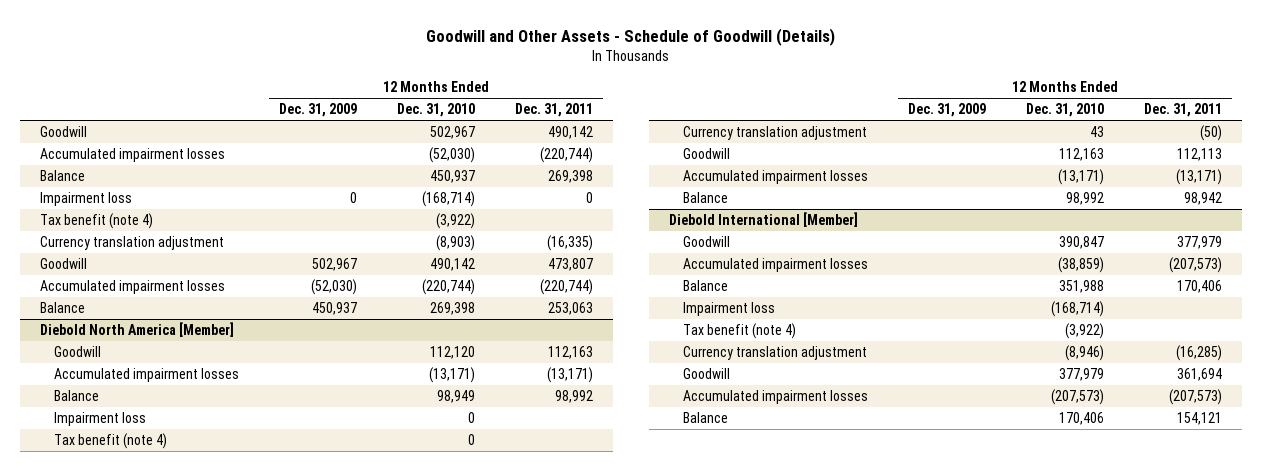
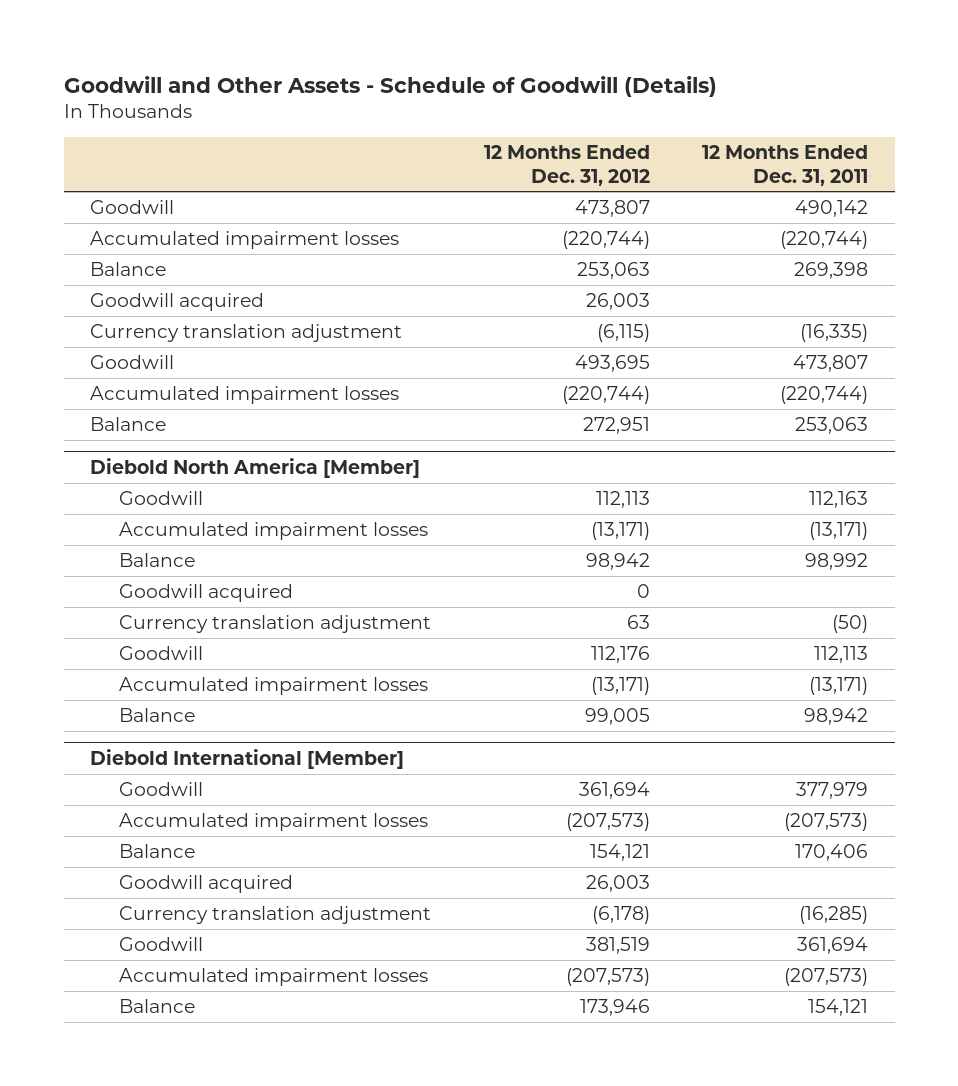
- | 12 Months Ended Dec. 31, 2009 | 12 Months Ended Dec. 31, 2010 | 12 Months Ended Dec. 31, 2011
+ | 12 Months Ended Dec. 31, 2012 | 12 Months Ended Dec. 31, 2011
- Impairment loss | 0 | (168,714) | 0
- Tax benefit (note 4) | | (3,922) |
+ Goodwill acquired | 26,003 |
@ Diebold North America [Member]
- Impairment loss | | 0 |
- Tax benefit (note 4) | | 0 |
+ Goodwill acquired | 0 |
@ Diebold International [Member]
- Impairment loss | | (168,714) |
- Tax benefit (note 4) | | (3,922) |
+ Goodwill acquired | 26,003 |

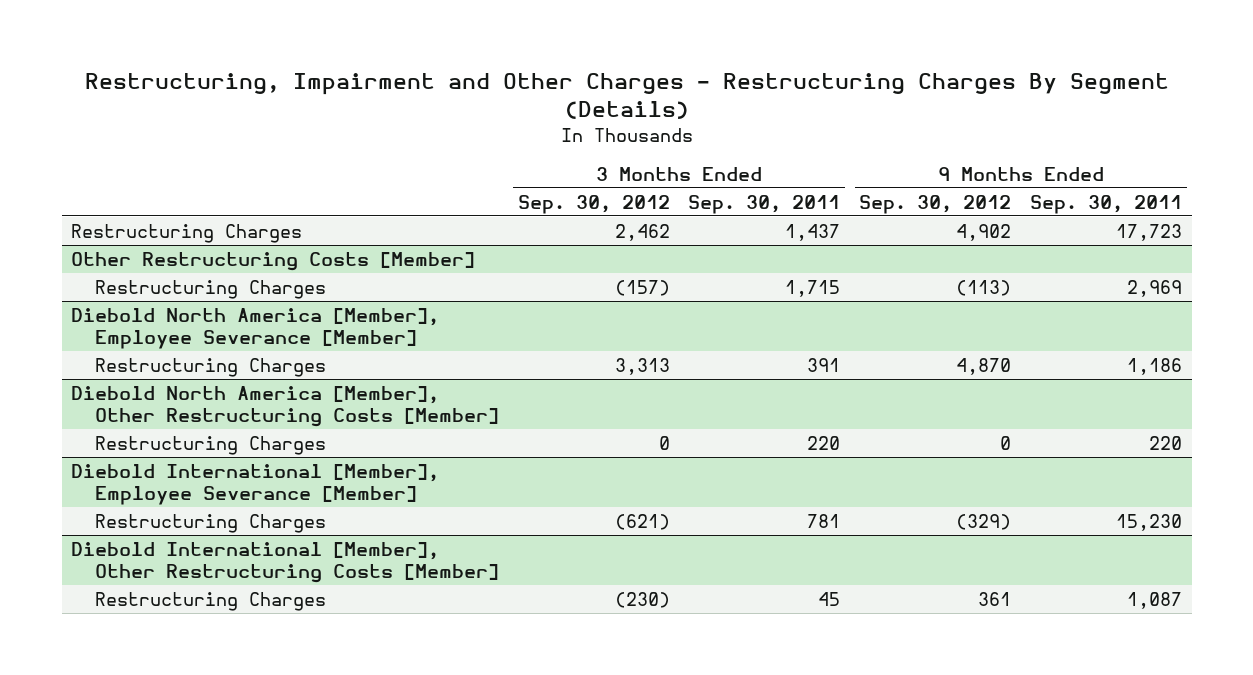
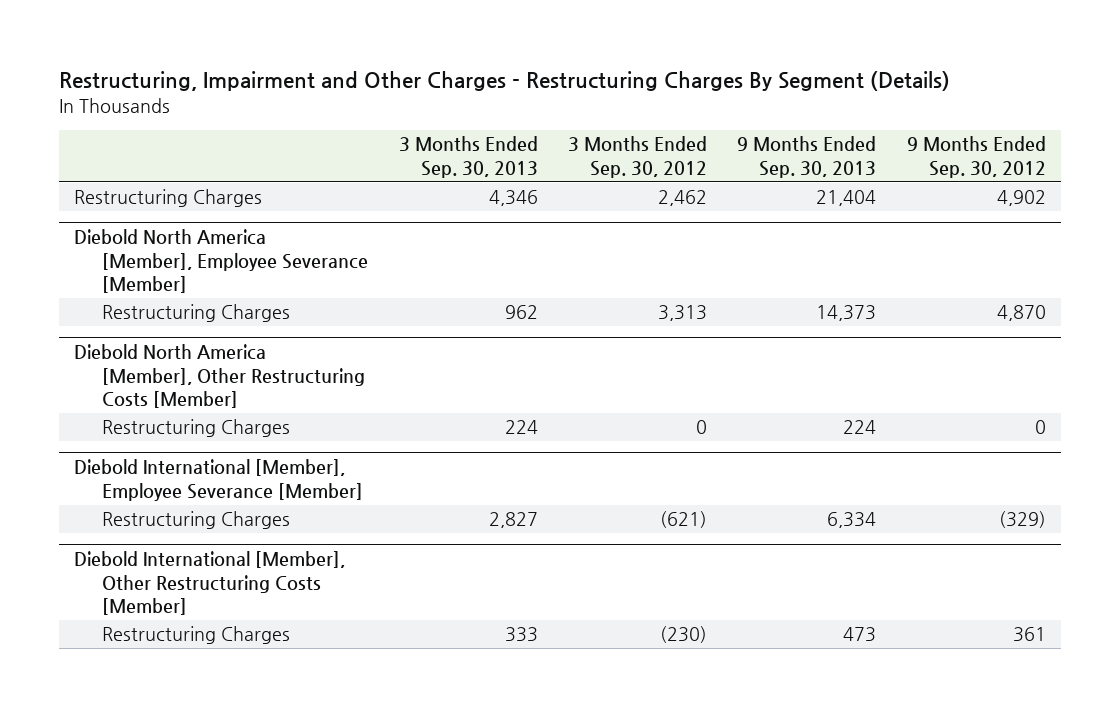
- | 3 Months Ended Sep. 30, 2012 | 3 Months Ended Sep. 30, 2011 | 9 Months Ended Sep. 30, 2012 | 9 Months Ended Sep. 30, 2011
+ | 3 Months Ended Sep. 30, 2013 | 3 Months Ended Sep. 30, 2012 | 9 Months Ended Sep. 30, 2013 | 9 Months Ended Sep. 30, 2012
- Other Restructuring Costs [Member]
- Restructuring Charges | (157) | 1,715 | (113) | 2,969

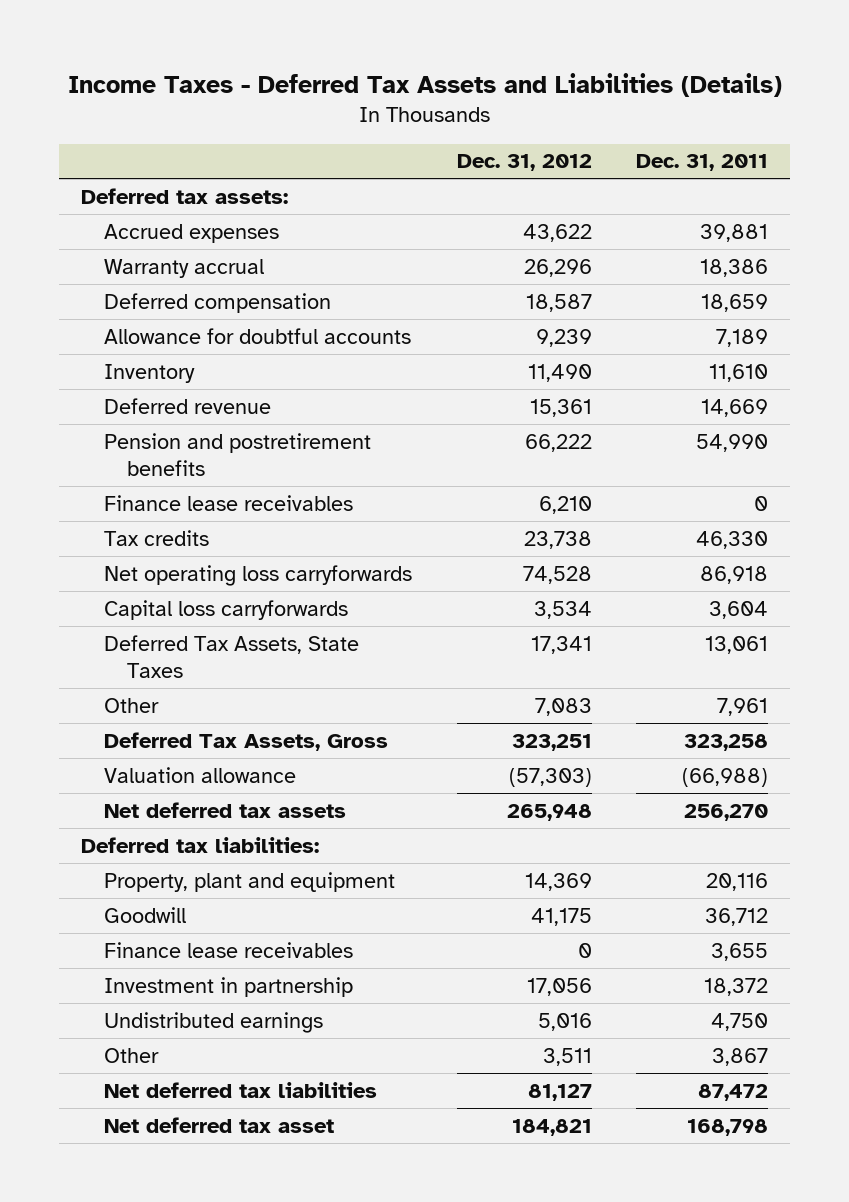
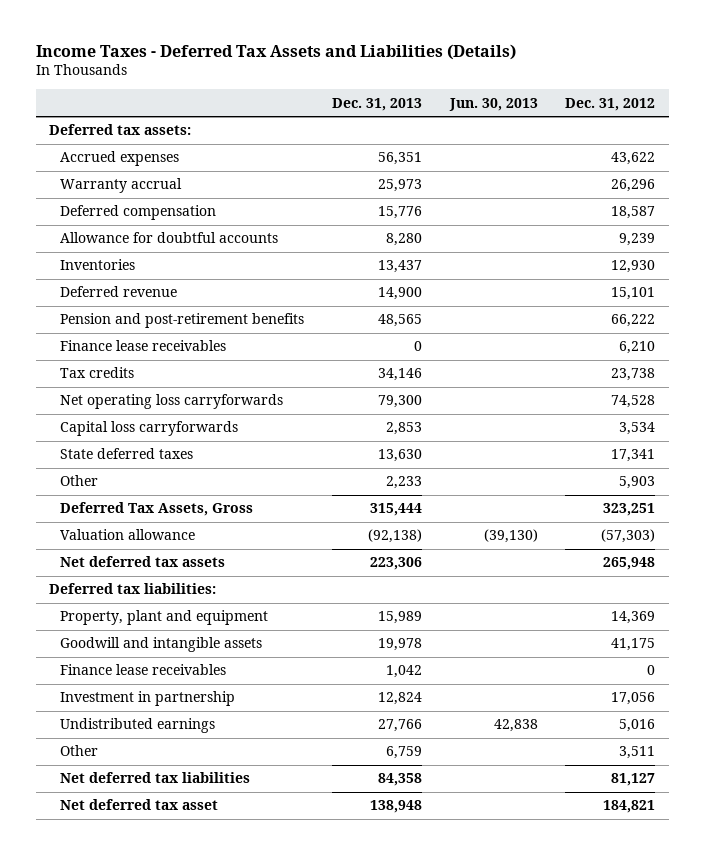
- | Dec. 31, 2012 | Dec. 31, 2011
+ | Dec. 31, 2013 | Jun. 30, 2013 | Dec. 31, 2012
- Inventory | 11,490 | 11,610
- Deferred revenue | 15,361 | 14,669
- Pension and postretirement benefits | 66,222 | 54,990
+ Inventories | 13,437 | | 12,930
+ Deferred revenue | 14,900 | | 15,101
+ Pension and post-retirement benefits | 48,565 | | 66,222
- Deferred Tax Assets, State Taxes | 17,341 | 13,061
- Other | 7,083 | 7,961
+ State deferred taxes | 13,630 | | 17,341
+ Other | 2,233 | | 5,903
- Goodwill | 41,175 | 36,712
+ Goodwill and intangible assets | 19,978 | | 41,175

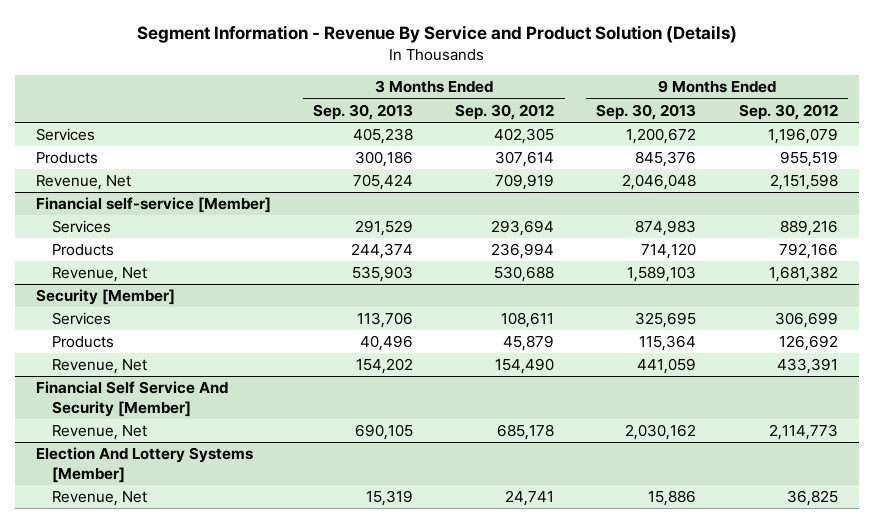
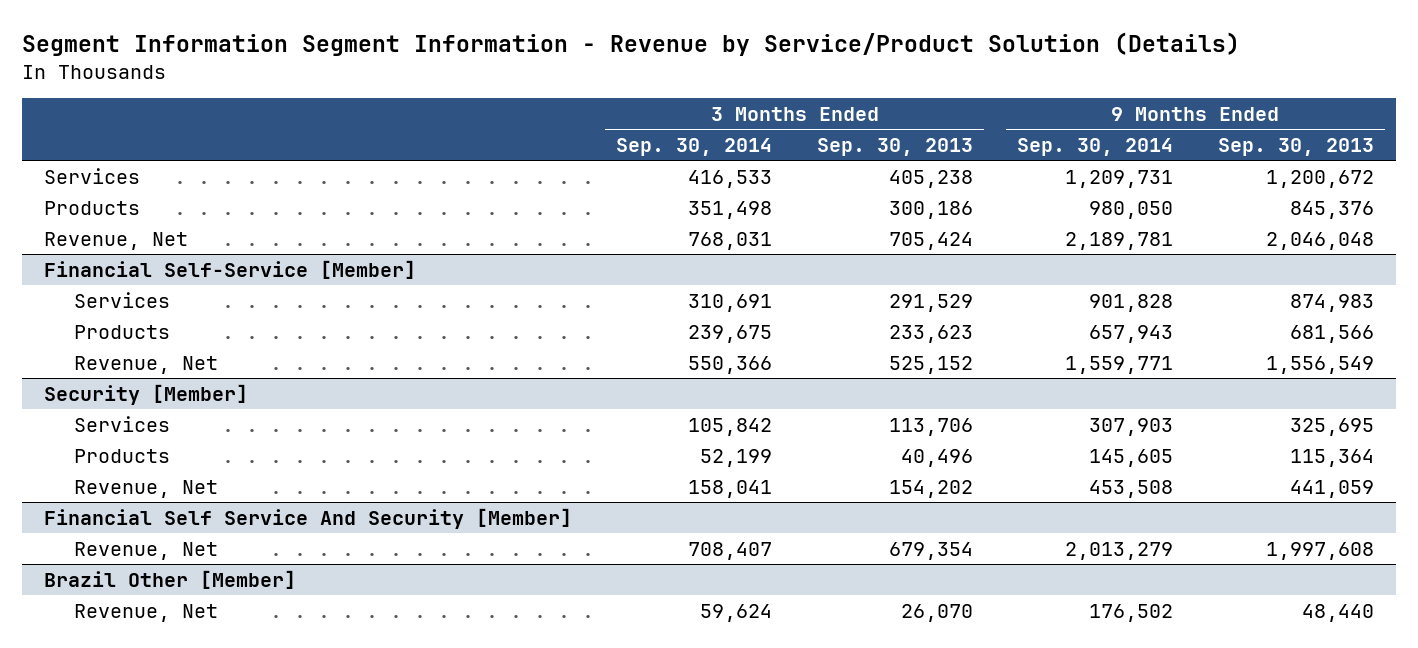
- Segment Information - Revenue By Service and Product Solution (Details)
+ Segment Information Segment Information - Revenue by Service/Product Solution (Details)
- | 3 Months Ended Sep. 30, 2013 | 3 Months Ended Sep. 30, 2012 | 9 Months Ended Sep. 30, 2013 | 9 Months Ended Sep. 30, 2012
+ | 3 Months Ended Sep. 30, 2014 | 3 Months Ended Sep. 30, 2013 | 9 Months Ended Sep. 30, 2014 | 9 Months Ended Sep. 30, 2013
- Financial self-service [Member]
+ Financial Self-Service [Member]
- Products | 244,374 | 236,994 | 714,120 | 792,166
- Revenue, Net | 535,903 | 530,688 | 1,589,103 | 1,681,382
+ Products | 239,675 | 233,623 | 657,943 | 681,566
+ Revenue, Net | 550,366 | 525,152 | 1,559,771 | 1,556,549
@ Financial Self Service And Security [Member]
- Revenue, Net | 690,105 | 685,178 | 2,030,162 | 2,114,773
- Election And Lottery Systems [Member]
- Revenue, Net | 15,319 | 24,741 | 15,886 | 36,825
@ Financial Self Service And Security [Member]
+ Revenue, Net | 708,407 | 679,354 | 2,013,279 | 1,997,608
+ Brazil Other [Member]
+ Revenue, Net | 59,624 | 26,070 | 176,502 | 48,440

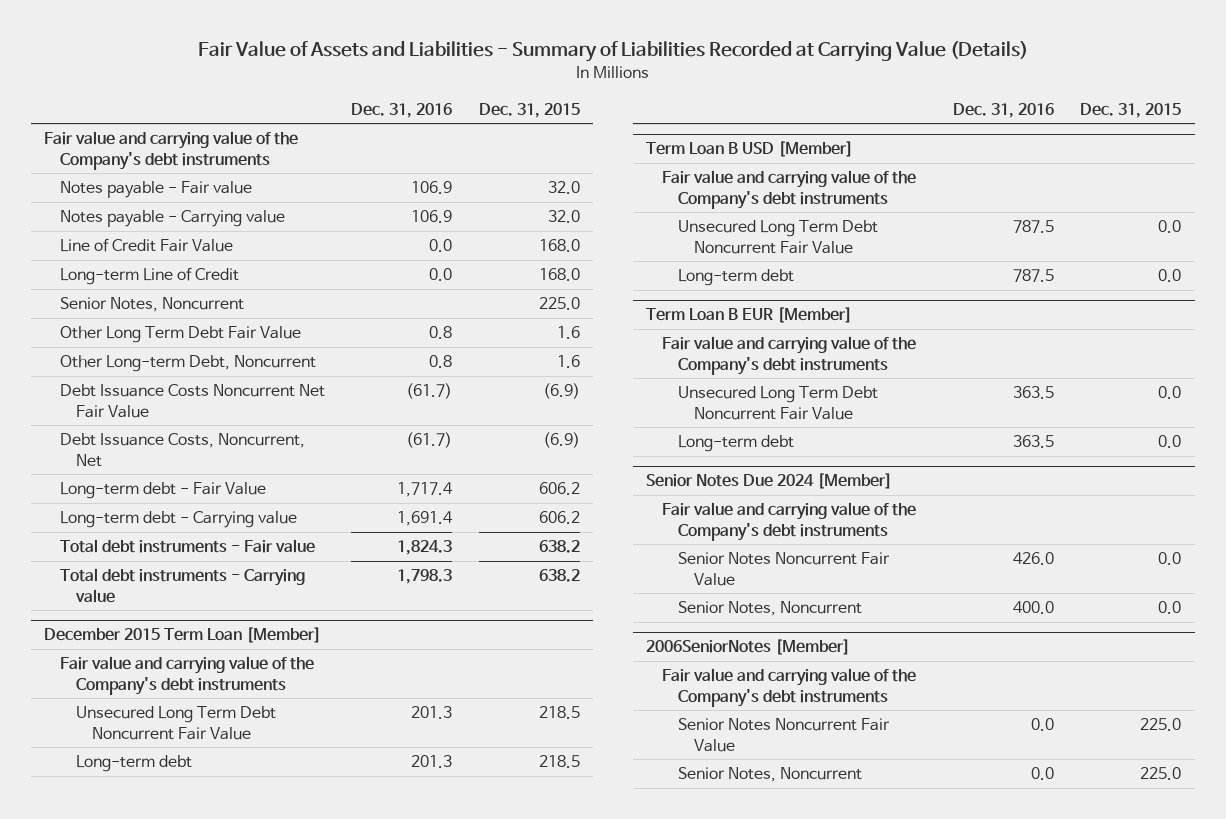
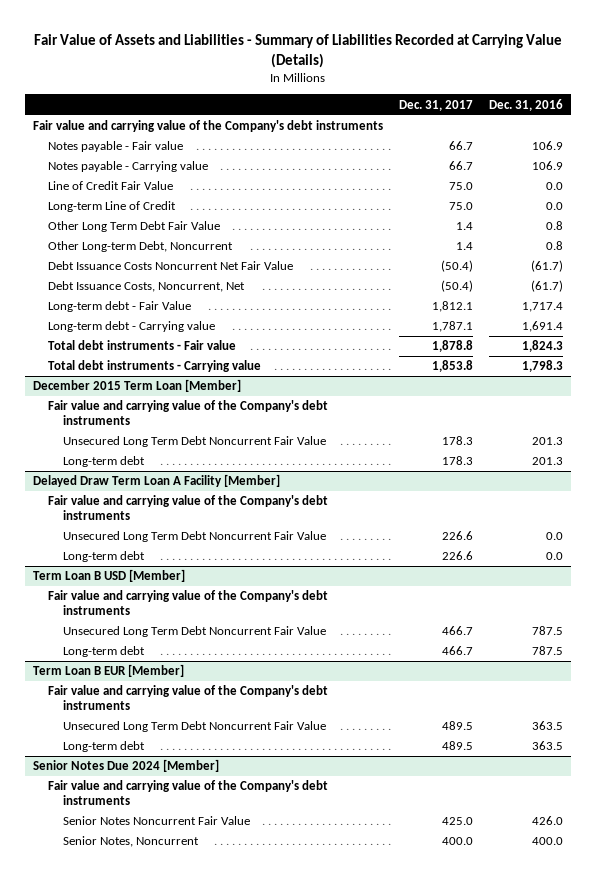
- | Dec. 31, 2016 | Dec. 31, 2015
+ | Dec. 31, 2017 | Dec. 31, 2016
- Senior Notes, Noncurrent | | 225.0
+ Delayed Draw Term Loan A Facility [Member]
+ Fair value and carrying value of the Company's debt instruments
+ Unsecured Long Term Debt Noncurrent Fair Value | 226.6 | 0.0
+ Long-term debt | 226.6 | 0.0
- 2006SeniorNotes [Member]
- Fair value and carrying value of the Company's debt instruments
- Senior Notes Noncurrent Fair Value | 0.0 | 225.0
- Senior Notes, Noncurrent | 0.0 | 225.0

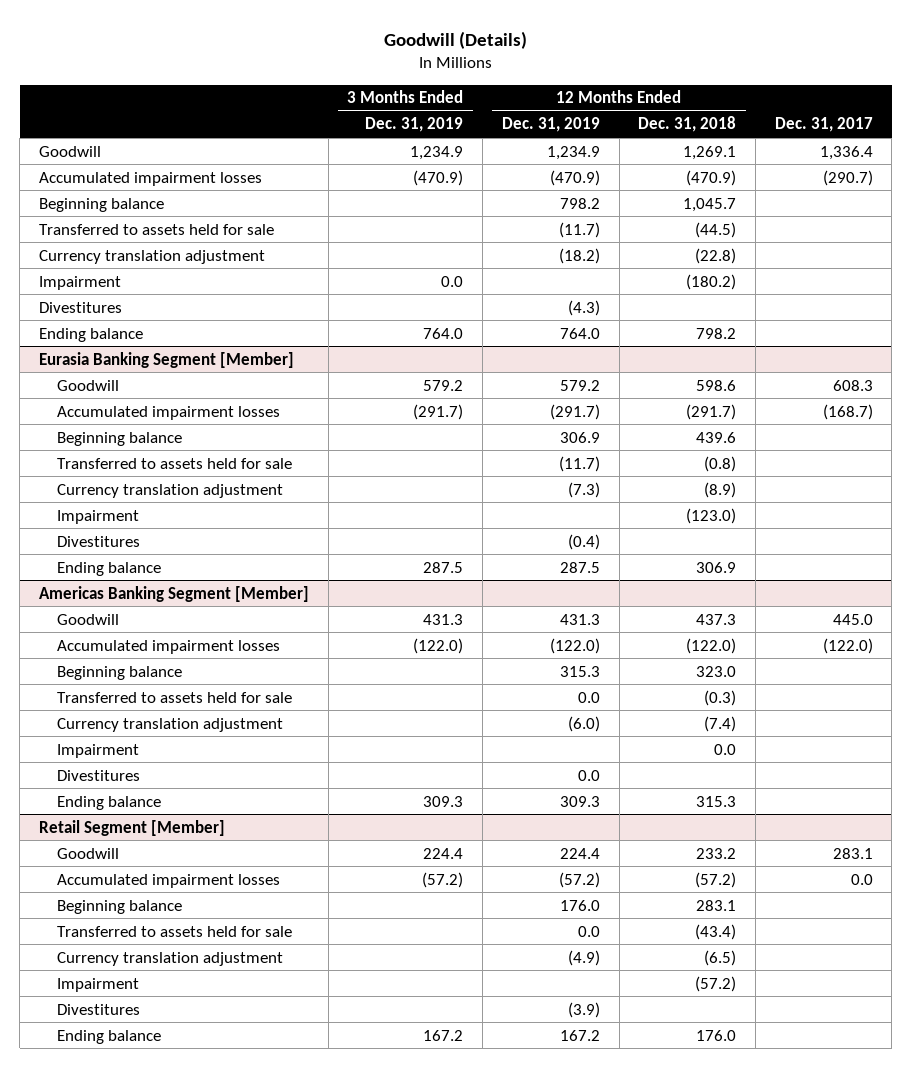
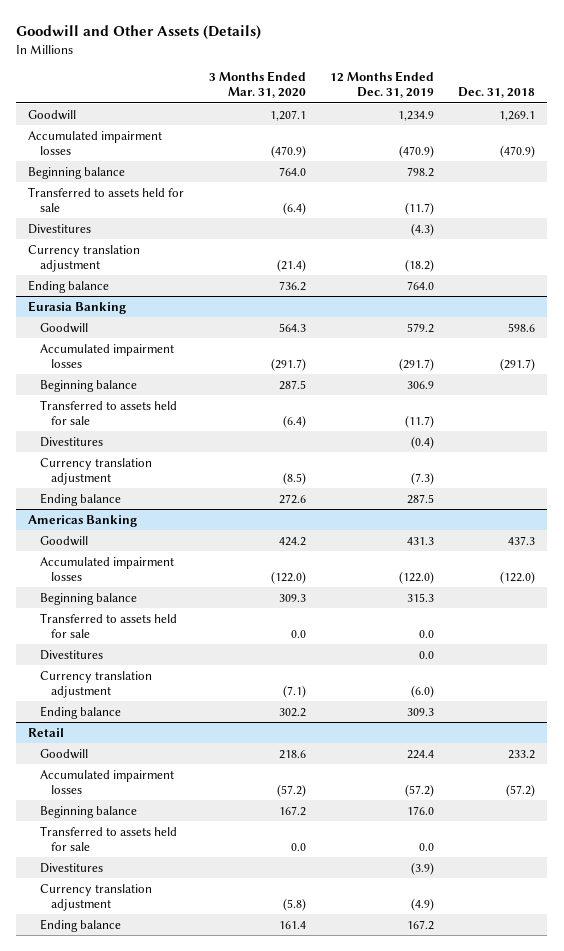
- Goodwill (Details)
+ Goodwill and Other Assets (Details)
- | 3 Months Ended Dec. 31, 2019 | 12 Months Ended Dec. 31, 2019 | 12 Months Ended Dec. 31, 2018 | Dec. 31, 2017
+ | 3 Months Ended Mar. 31, 2020 | 12 Months Ended Dec. 31, 2019 | Dec. 31, 2018
- Impairment | 0.0 | | (180.2) |
moved down: Currency translation adjustment | (21.4) | (18.2) |
- Eurasia Banking Segment [Member]
+ Eurasia Banking
- Currency translation adjustment | | (7.3) | (8.9) |
- Impairment | | | (123.0) |
+ Currency translation adjustment | (8.5) | (7.3) |
- Americas Banking Segment [Member]
+ Americas Banking
- Currency translation adjustment | | (6.0) | (7.4) |
- Impairment | | | 0.0 |
+ Currency translation adjustment | (7.1) | (6.0) |
- Retail Segment [Member]
+ Retail
- Currency translation adjustment | | (4.9) | (6.5) |
- Impairment | | | (57.2) |
+ Currency translation adjustment | (5.8) | (4.9) |

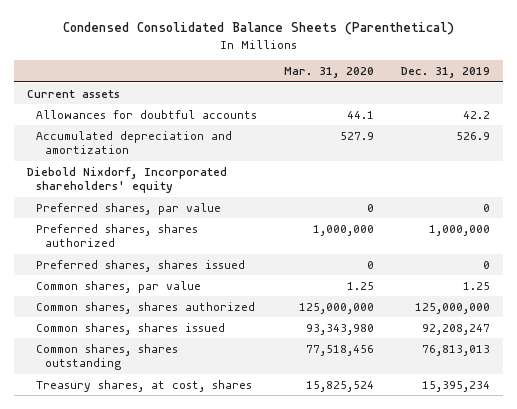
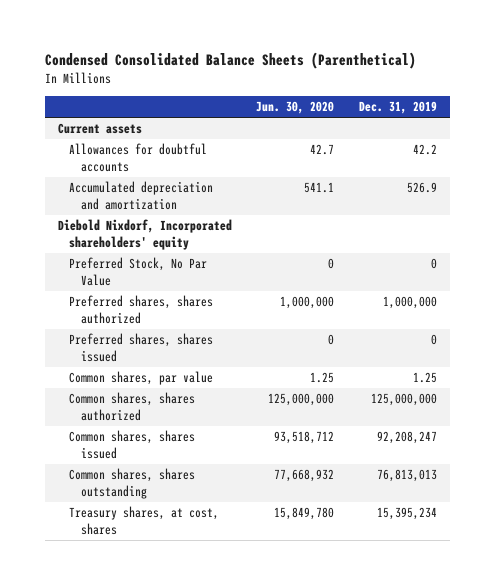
- | Mar. 31, 2020 | Dec. 31, 2019
+ | Jun. 30, 2020 | Dec. 31, 2019
- Preferred shares, par value | 0 | 0
+ Preferred Stock, No Par Value | 0 | 0

